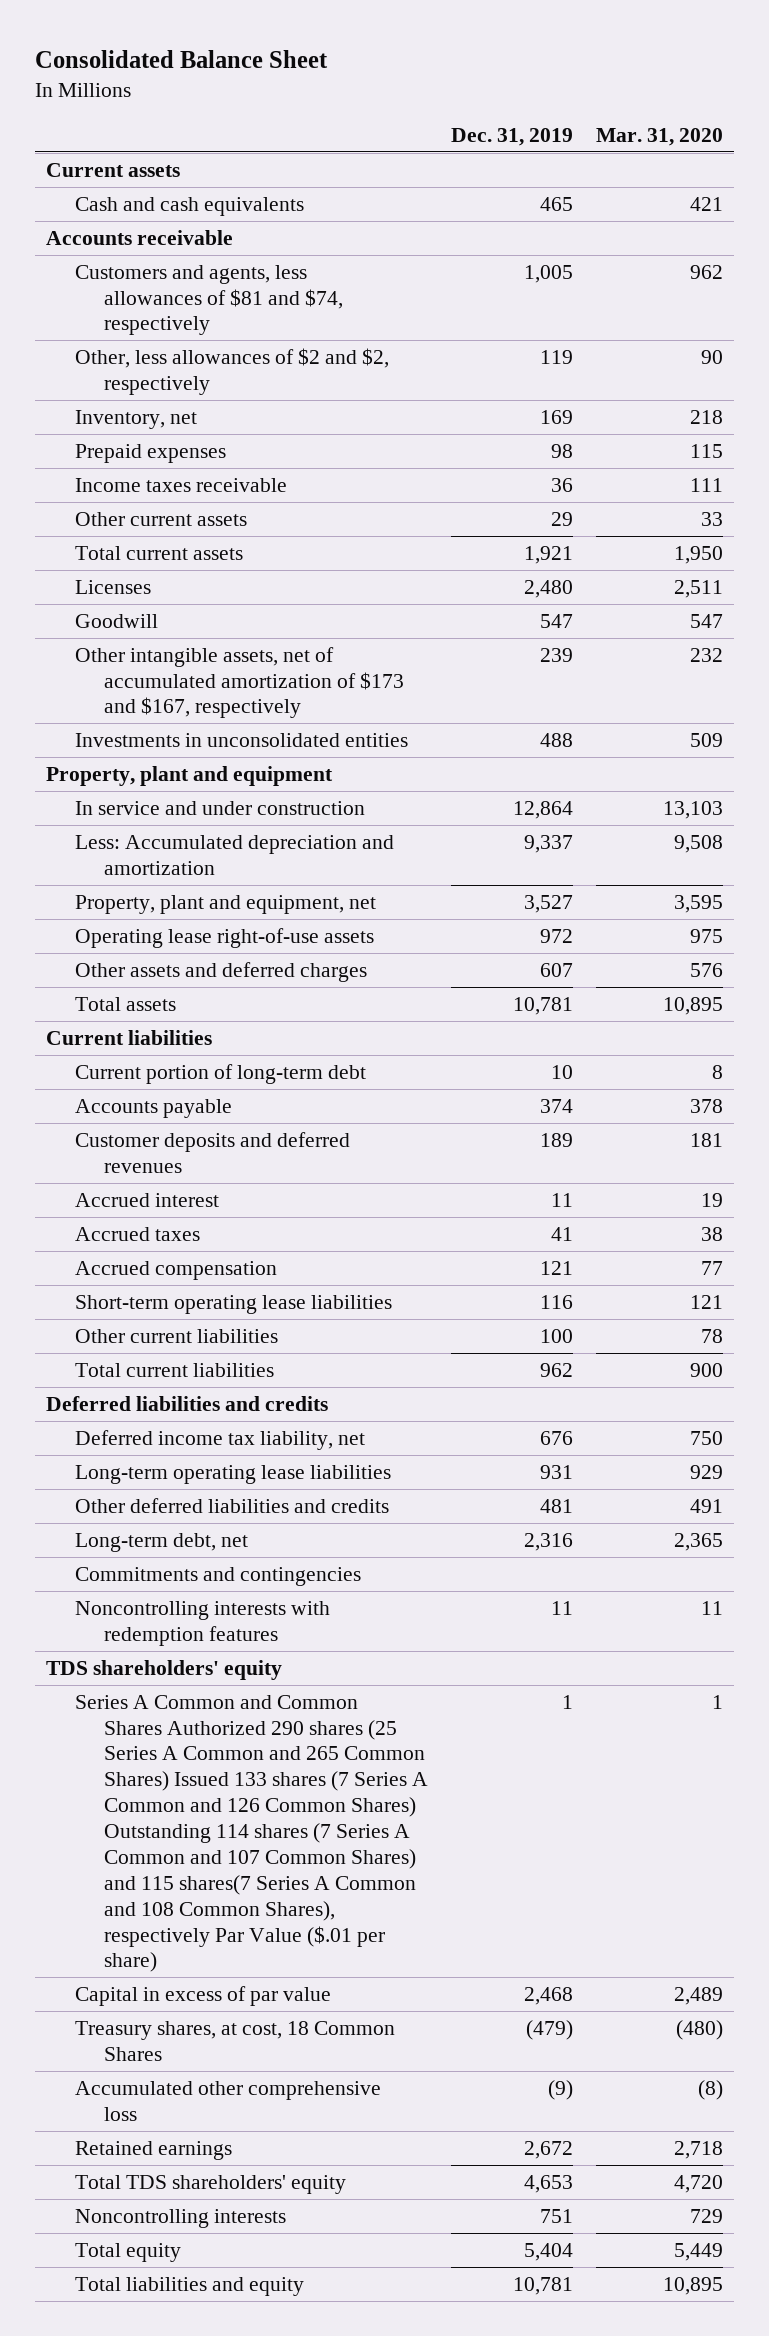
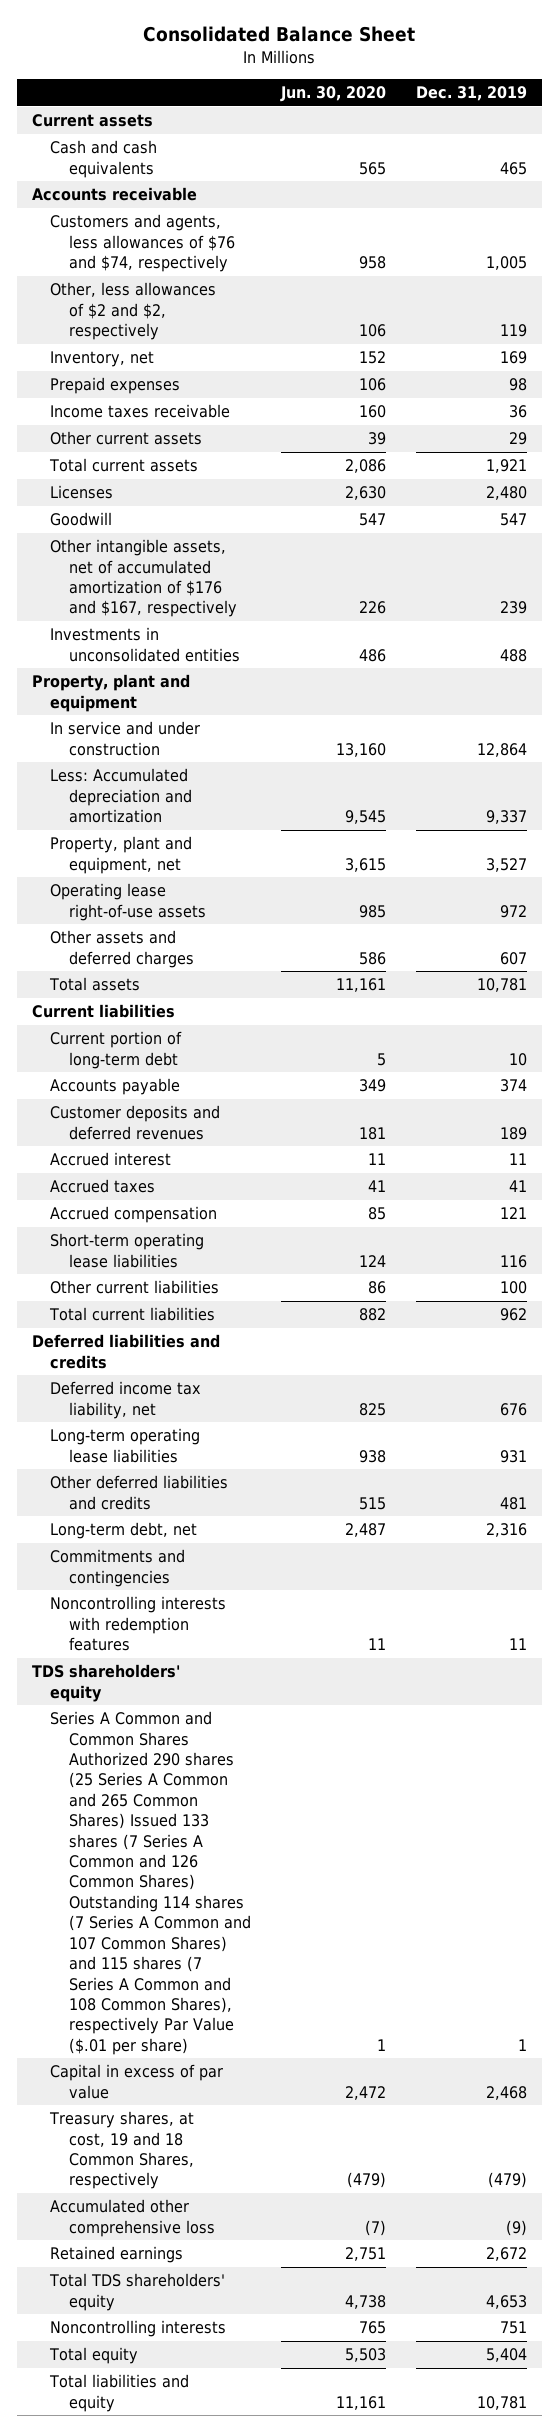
- | Dec. 31, 2019 | Mar. 31, 2020
+ | Jun. 30, 2020 | Dec. 31, 2019
- Customers and agents, less allowances of $81 and $74, respectively | 1,005 | 962
+ Customers and agents, less allowances of $76 and $74, respectively | 958 | 1,005
- Other intangible assets, net of accumulated amortization of $173 and $167, respectively | 239 | 232
+ Other intangible assets, net of accumulated amortization of $176 and $167, respectively | 226 | 239
- Series A Common and Common Shares Authorized 290 shares (25 Series A Common and 265 Common Shares) Issued 133 shares (7 Series A Common and 126 Common Shares) Outstanding 114 shares (7 Series A Common and 107 Common Shares) and 115 shares(7 Series A Common and 108 Common Shares), respectively Par Value ($.01 per share) | 1 | 1
+ Series A Common and Common Shares Authorized 290 shares (25 Series A Common and 265 Common Shares) Issued 133 shares (7 Series A Common and 126 Common Shares) Outstanding 114 shares (7 Series A Common and 107 Common Shares) and 115 shares (7 Series A Common and 108 Common Shares), respectively Par Value ($.01 per share) | 1 | 1
- Treasury shares, at cost, 18 Common Shares | (479) | (480)
+ Treasury shares, at cost, 19 and 18 Common Shares, respectively | (479) | (479)

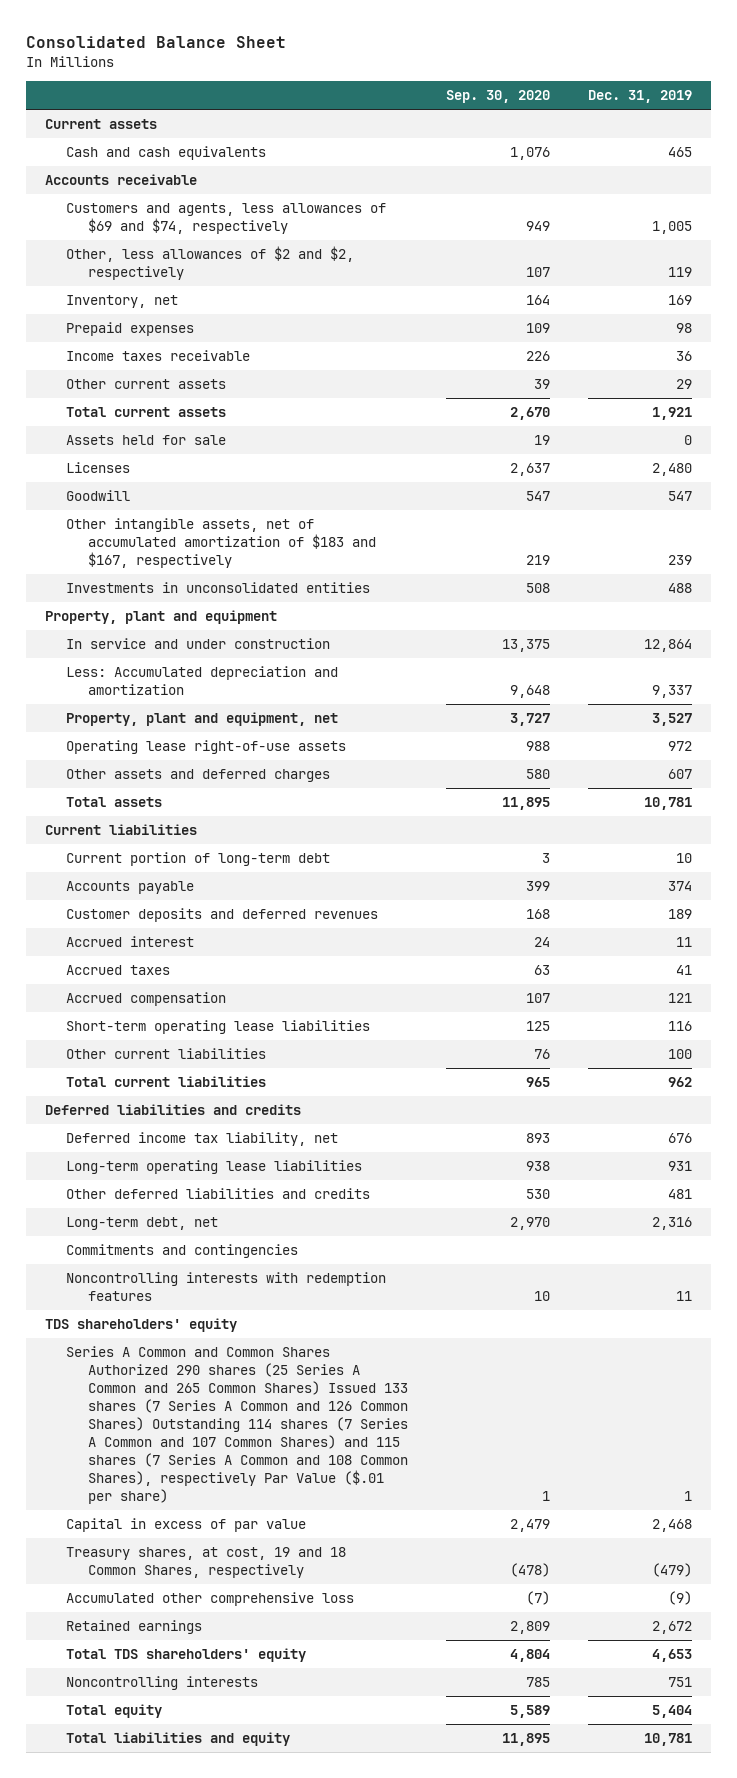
- | Jun. 30, 2020 | Dec. 31, 2019
+ | Sep. 30, 2020 | Dec. 31, 2019
- Customers and agents, less allowances of $76 and $74, respectively | 958 | 1,005
+ Customers and agents, less allowances of $69 and $74, respectively | 949 | 1,005
+ Assets held for sale | 19 | 0
- Other intangible assets, net of accumulated amortization of $176 and $167, respectively | 226 | 239
+ Other intangible assets, net of accumulated amortization of $183 and $167, respectively | 219 | 239

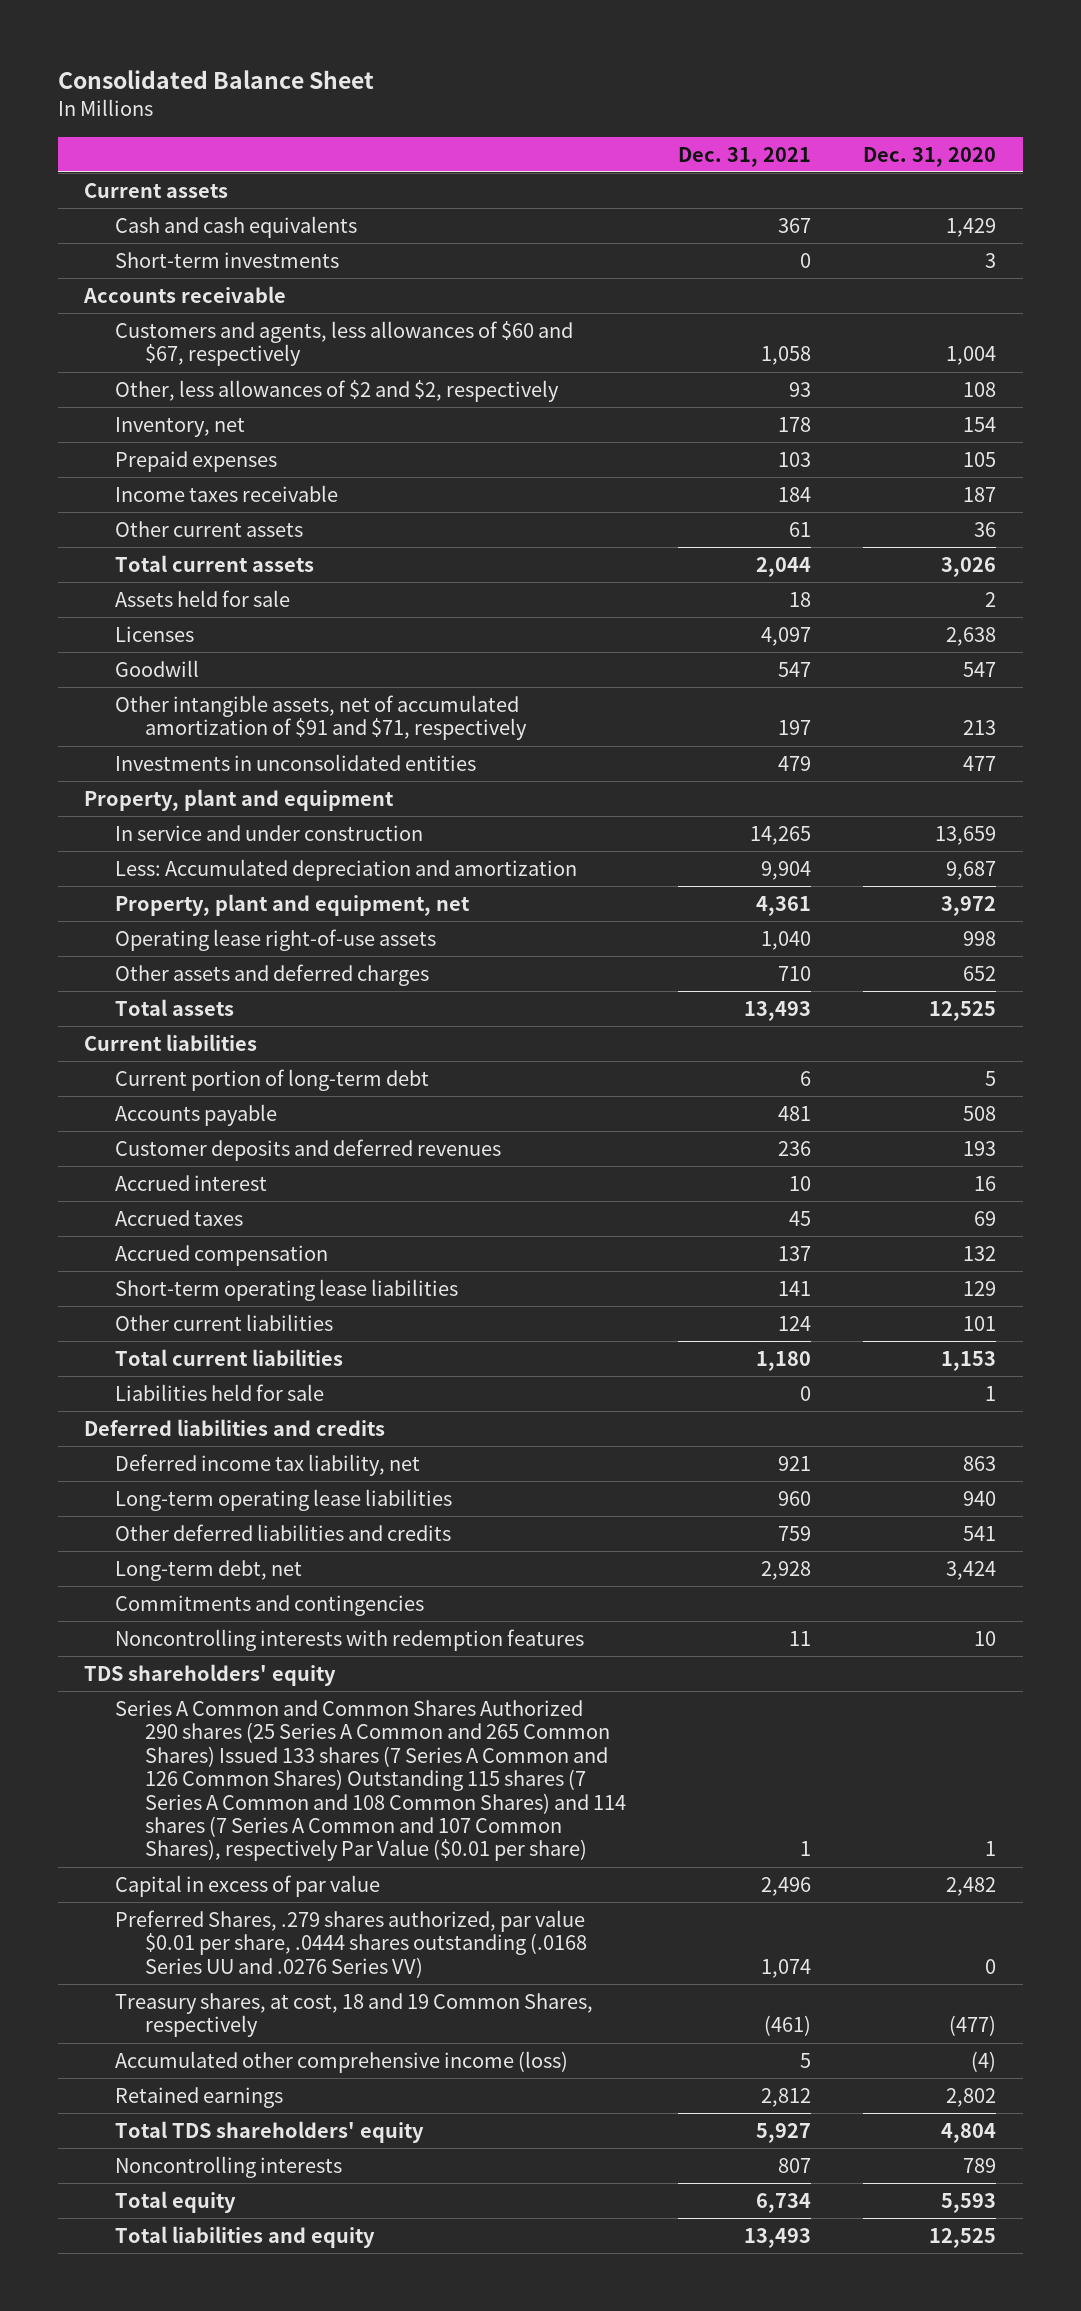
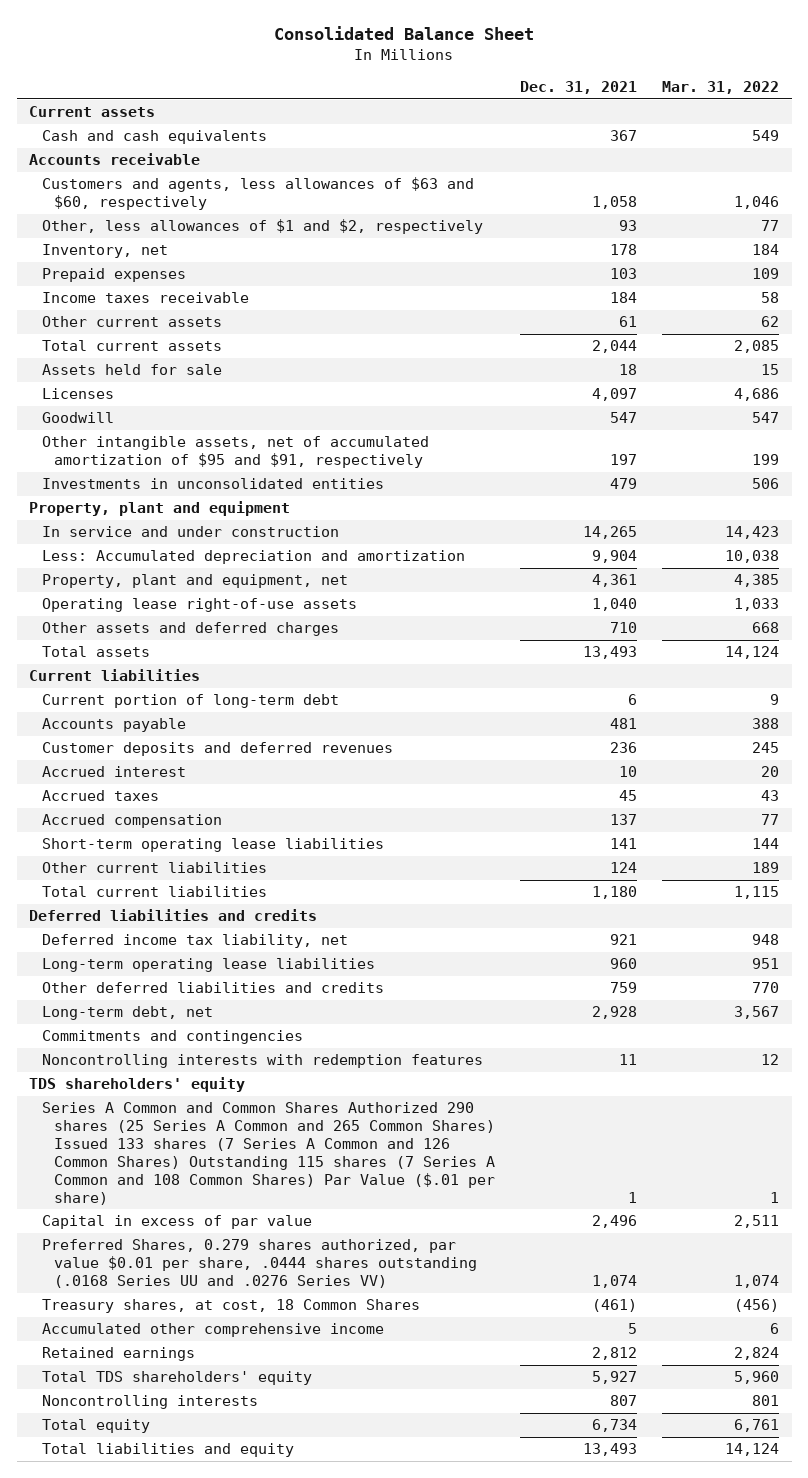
- | Dec. 31, 2021 | Dec. 31, 2020
+ | Dec. 31, 2021 | Mar. 31, 2022
- Short-term investments | 0 | 3
- Customers and agents, less allowances of $60 and $67, respectively | 1,058 | 1,004
- Other, less allowances of $2 and $2, respectively | 93 | 108
+ Customers and agents, less allowances of $63 and $60, respectively | 1,058 | 1,046
+ Other, less allowances of $1 and $2, respectively | 93 | 77
- Other intangible assets, net of accumulated amortization of $91 and $71, respectively | 197 | 213
+ Other intangible assets, net of accumulated amortization of $95 and $91, respectively | 197 | 199
- Liabilities held for sale | 0 | 1
- Series A Common and Common Shares Authorized 290 shares (25 Series A Common and 265 Common Shares) Issued 133 shares (7 Series A Common and 126 Common Shares) Outstanding 115 shares (7 Series A Common and 108 Common Shares) and 114 shares (7 Series A Common and 107 Common Shares), respectively Par Value ($0.01 per share) | 1 | 1
+ Series A Common and Common Shares Authorized 290 shares (25 Series A Common and 265 Common Shares) Issued 133 shares (7 Series A Common and 126 Common Shares) Outstanding 115 shares (7 Series A Common and 108 Common Shares) Par Value ($.01 per share) | 1 | 1
- Preferred Shares, .279 shares authorized, par value $0.01 per share, .0444 shares outstanding (.0168 Series UU and .0276 Series VV) | 1,074 | 0
- Treasury shares, at cost, 18 and 19 Common Shares, respectively | (461) | (477)
- Accumulated other comprehensive income (loss) | 5 | (4)
+ Preferred Shares, 0.279 shares authorized, par value $0.01 per share, .0444 shares outstanding (.0168 Series UU and .0276 Series VV) | 1,074 | 1,074
+ Treasury shares, at cost, 18 Common Shares | (461) | (456)
+ Accumulated other comprehensive income | 5 | 6

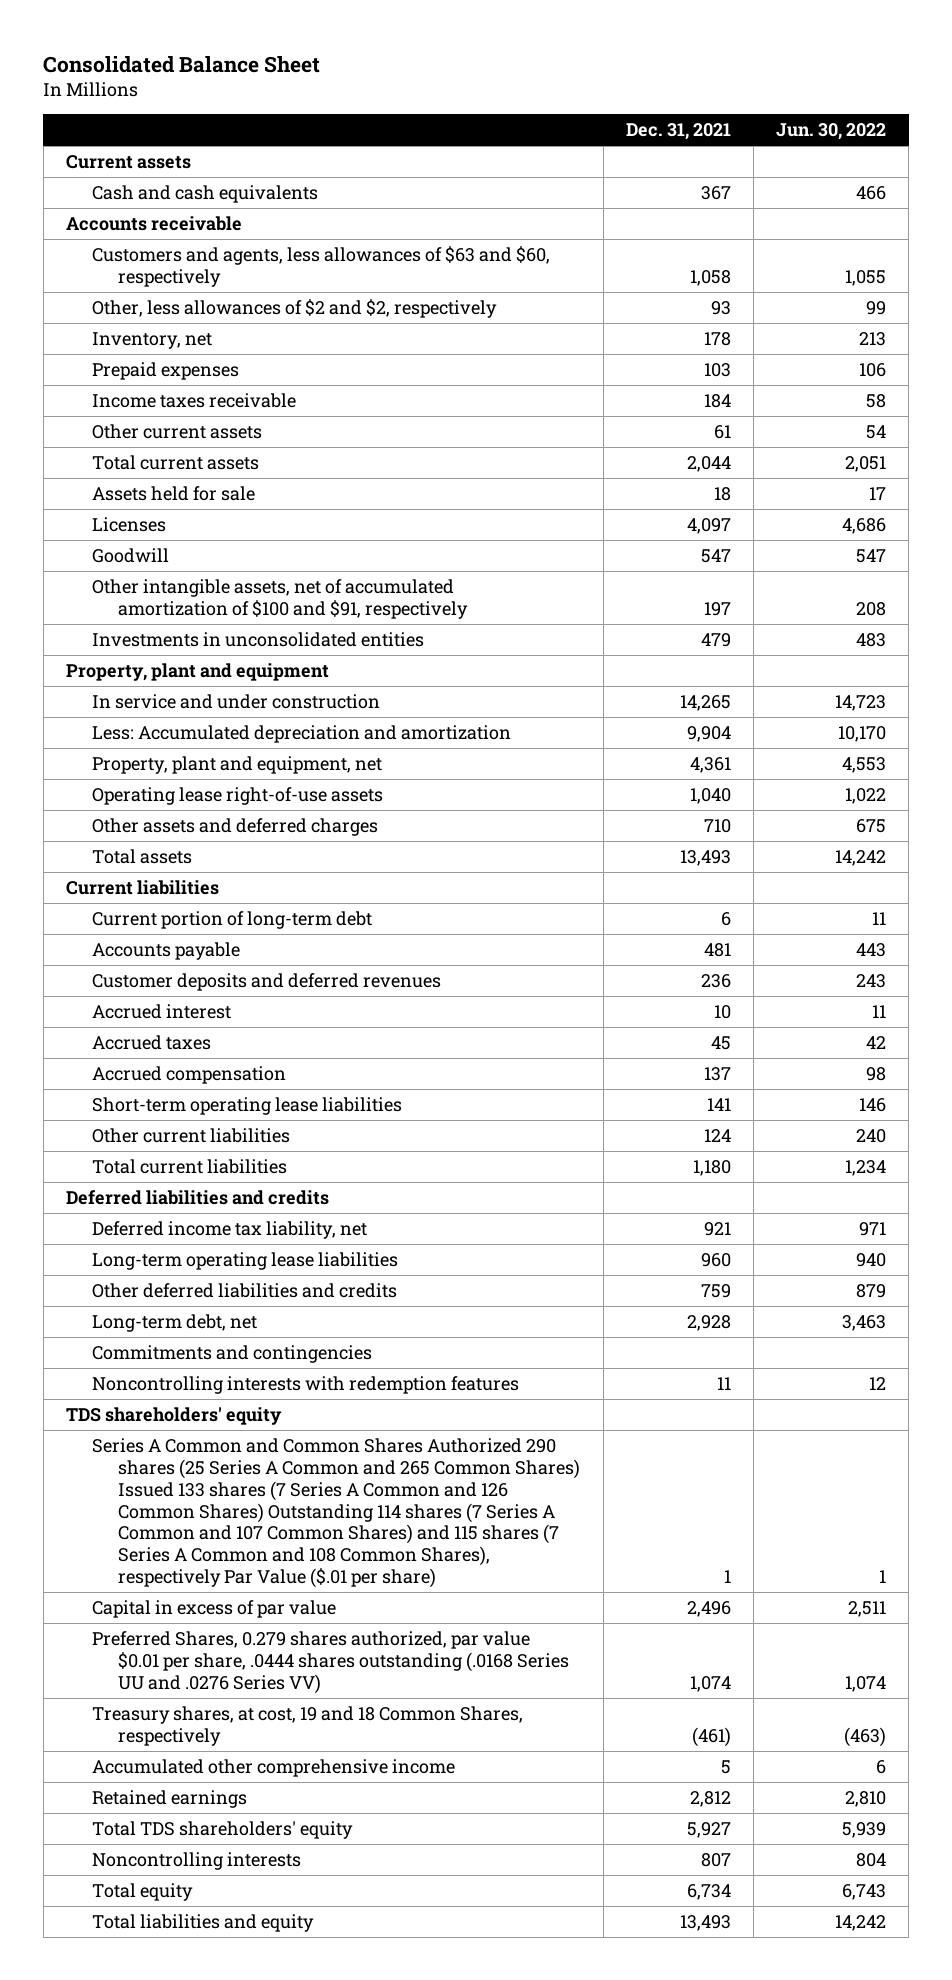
- | Dec. 31, 2021 | Mar. 31, 2022
+ | Dec. 31, 2021 | Jun. 30, 2022
- Other, less allowances of $1 and $2, respectively | 93 | 77
+ Other, less allowances of $2 and $2, respectively | 93 | 99
- Other intangible assets, net of accumulated amortization of $95 and $91, respectively | 197 | 199
+ Other intangible assets, net of accumulated amortization of $100 and $91, respectively | 197 | 208
- Series A Common and Common Shares Authorized 290 shares (25 Series A Common and 265 Common Shares) Issued 133 shares (7 Series A Common and 126 Common Shares) Outstanding 115 shares (7 Series A Common and 108 Common Shares) Par Value ($.01 per share) | 1 | 1
+ Series A Common and Common Shares Authorized 290 shares (25 Series A Common and 265 Common Shares) Issued 133 shares (7 Series A Common and 126 Common Shares) Outstanding 114 shares (7 Series A Common and 107 Common Shares) and 115 shares (7 Series A Common and 108 Common Shares), respectively Par Value ($.01 per share) | 1 | 1
- Treasury shares, at cost, 18 Common Shares | (461) | (456)
+ Treasury shares, at cost, 19 and 18 Common Shares, respectively | (461) | (463)

